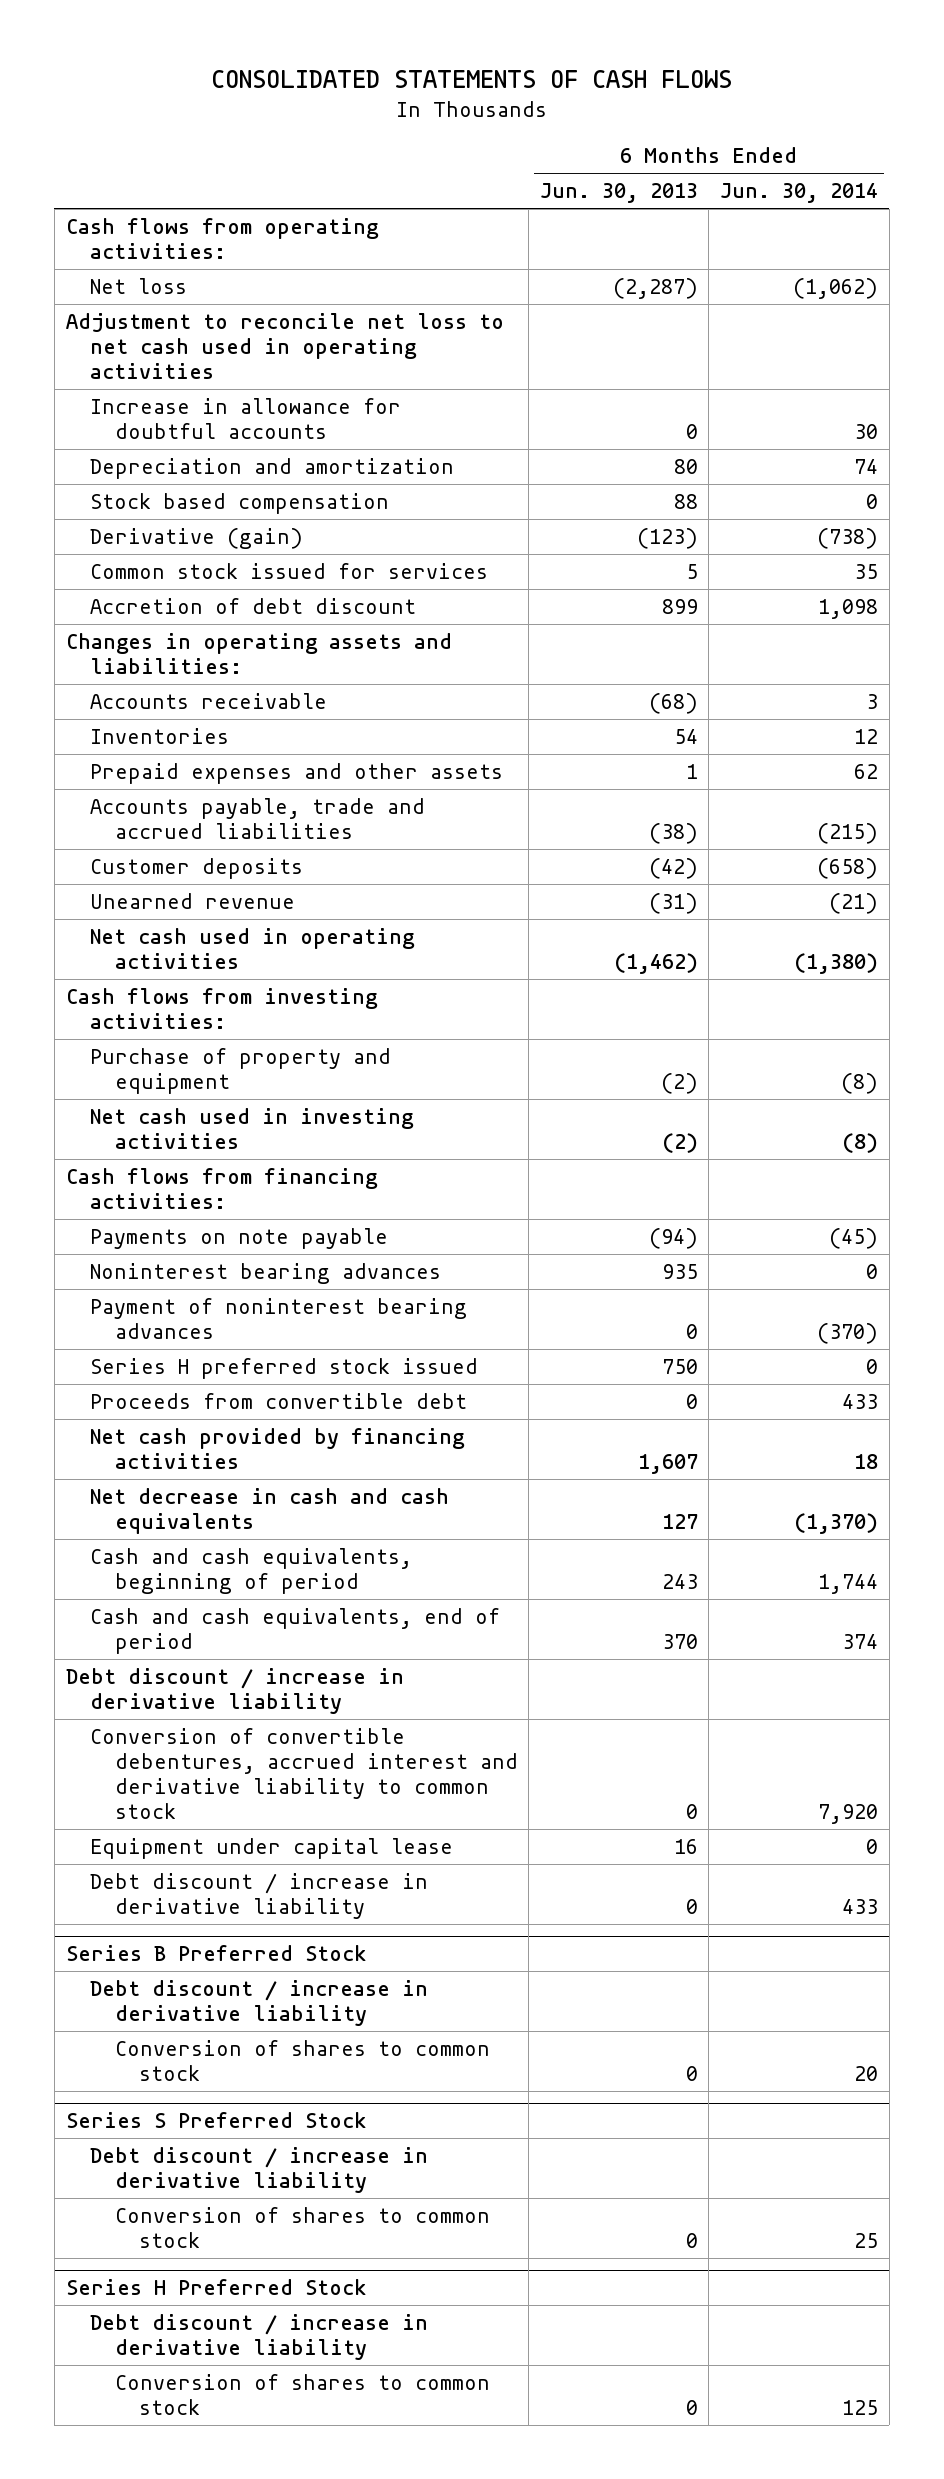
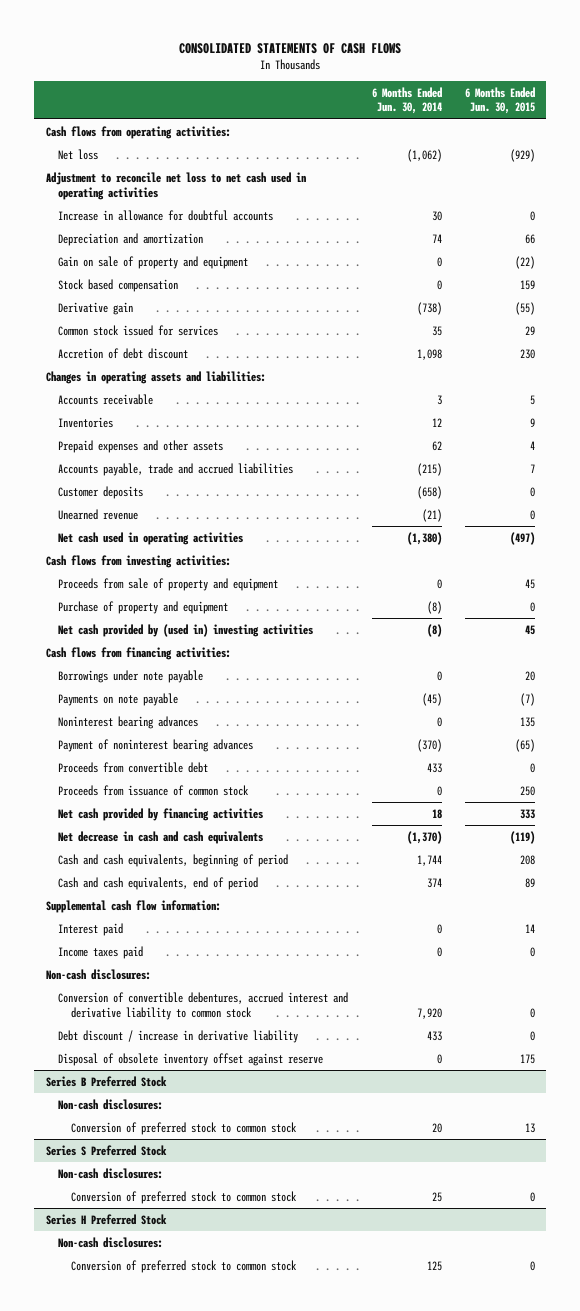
- | 6 Months Ended Jun. 30, 2013 | 6 Months Ended Jun. 30, 2014
+ | 6 Months Ended Jun. 30, 2014 | 6 Months Ended Jun. 30, 2015
+ Gain on sale of property and equipment | 0 | (22)
- Derivative (gain) | (123) | (738)
+ Derivative gain | (738) | (55)
+ Proceeds from sale of property and equipment | 0 | 45
- Net cash used in investing activities | (2) | (8)
+ Net cash provided by (used in) investing activities | (8) | 45
+ Borrowings under note payable | 0 | 20
- Series H preferred stock issued | 750 | 0
+ Proceeds from issuance of common stock | 0 | 250
- Debt discount / increase in derivative liability
+ Supplemental cash flow information:
+ Interest paid | 0 | 14
+ Income taxes paid | 0 | 0
+ Non-cash disclosures:
- Equipment under capital lease | 16 | 0
+ Disposal of obsolete inventory offset against reserve | 0 | 175
@ Series B Preferred Stock
- Debt discount / increase in derivative liability
- Conversion of shares to common stock | 0 | 20
+ Non-cash disclosures:
+ Conversion of preferred stock to common stock | 20 | 13
@ Series S Preferred Stock
- Debt discount / increase in derivative liability
- Conversion of shares to common stock | 0 | 25
+ Non-cash disclosures:
+ Conversion of preferred stock to common stock | 25 | 0
@ Series H Preferred Stock
- Debt discount / increase in derivative liability
- Conversion of shares to common stock | 0 | 125
+ Non-cash disclosures:
+ Conversion of preferred stock to common stock | 125 | 0

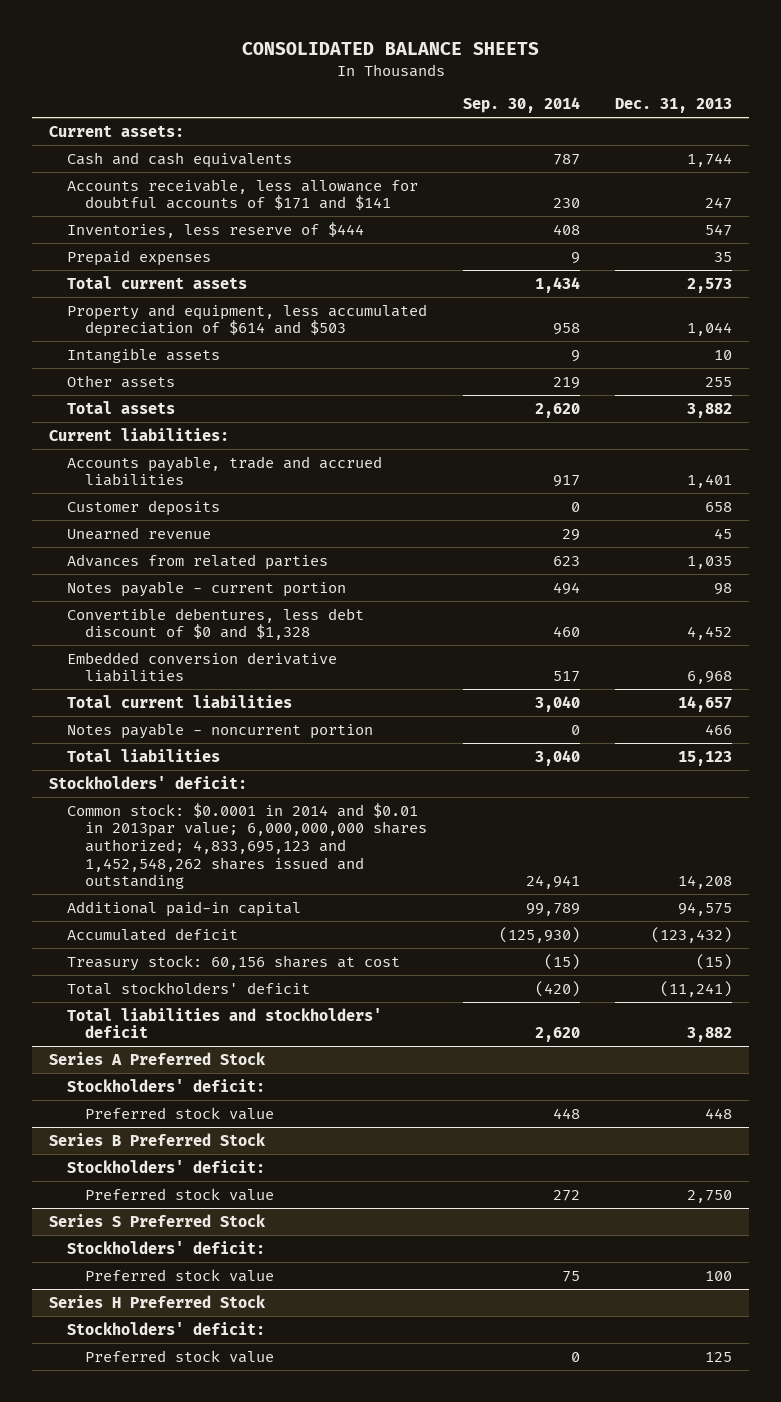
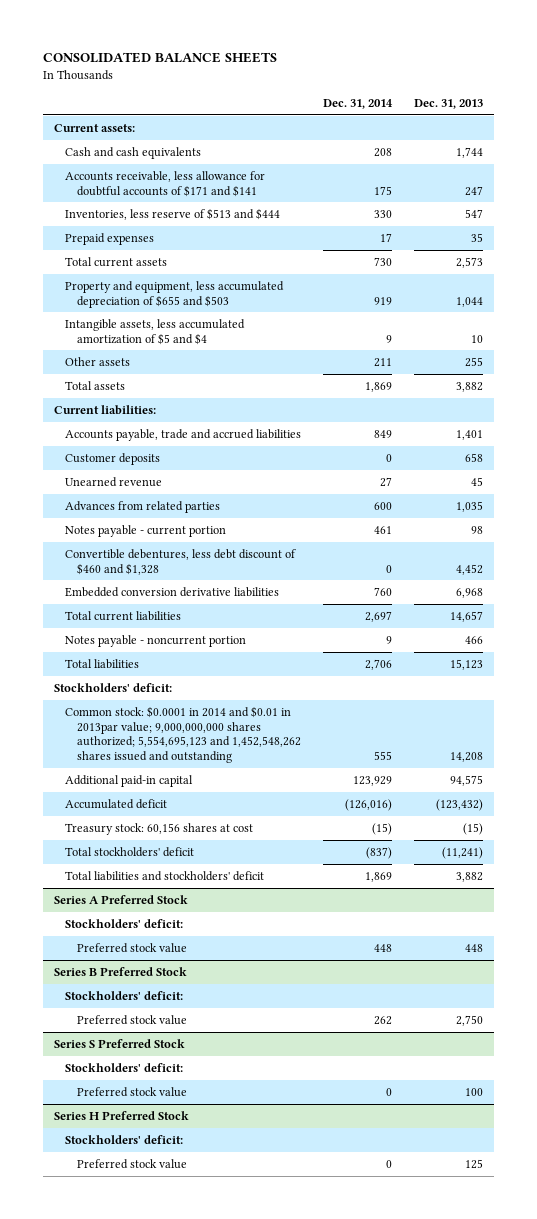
- | Sep. 30, 2014 | Dec. 31, 2013
+ | Dec. 31, 2014 | Dec. 31, 2013
- Inventories, less reserve of $444 | 408 | 547
+ Inventories, less reserve of $513 and $444 | 330 | 547
- Property and equipment, less accumulated depreciation of $614 and $503 | 958 | 1,044
- Intangible assets | 9 | 10
+ Property and equipment, less accumulated depreciation of $655 and $503 | 919 | 1,044
+ Intangible assets, less accumulated amortization of $5 and $4 | 9 | 10
- Convertible debentures, less debt discount of $0 and $1,328 | 460 | 4,452
+ Convertible debentures, less debt discount of $460 and $1,328 | 0 | 4,452
- Common stock: $0.0001 in 2014 and $0.01 in 2013par value; 6,000,000,000 shares authorized; 4,833,695,123 and 1,452,548,262 shares issued and outstanding | 24,941 | 14,208
+ Common stock: $0.0001 in 2014 and $0.01 in 2013par value; 9,000,000,000 shares authorized; 5,554,695,123 and 1,452,548,262 shares issued and outstanding | 555 | 14,208

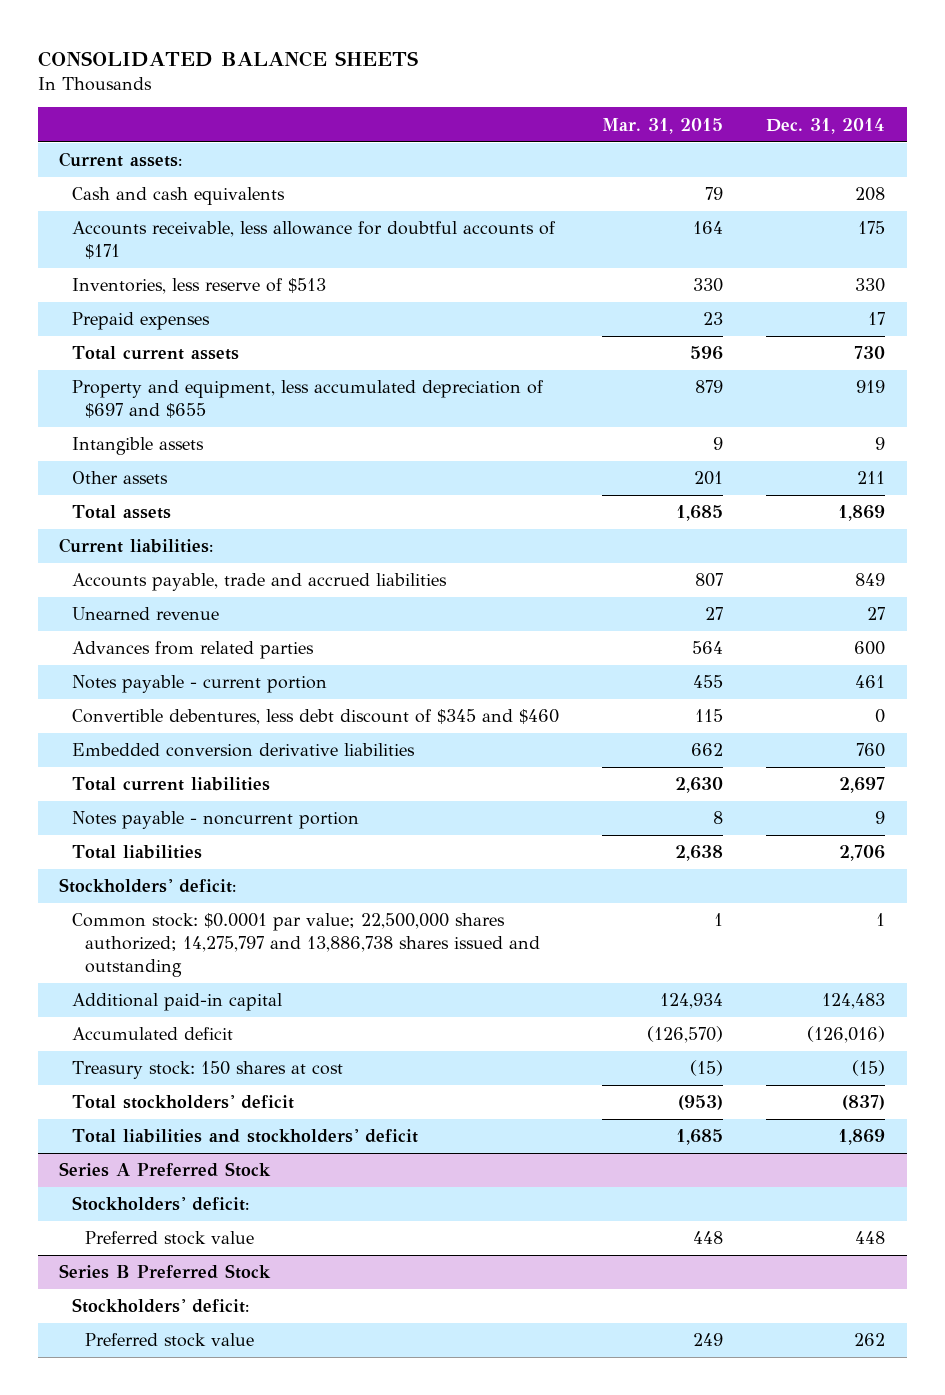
- | Dec. 31, 2014 | Dec. 31, 2013
+ | Mar. 31, 2015 | Dec. 31, 2014
- Accounts receivable, less allowance for doubtful accounts of $171 and $141 | 175 | 247
- Inventories, less reserve of $513 and $444 | 330 | 547
+ Accounts receivable, less allowance for doubtful accounts of $171 | 164 | 175
+ Inventories, less reserve of $513 | 330 | 330
- Property and equipment, less accumulated depreciation of $655 and $503 | 919 | 1,044
- Intangible assets, less accumulated amortization of $5 and $4 | 9 | 10
+ Property and equipment, less accumulated depreciation of $697 and $655 | 879 | 919
+ Intangible assets | 9 | 9
- Customer deposits | 0 | 658
- Convertible debentures, less debt discount of $460 and $1,328 | 0 | 4,452
+ Convertible debentures, less debt discount of $345 and $460 | 115 | 0
- Common stock: $0.0001 in 2014 and $0.01 in 2013par value; 9,000,000,000 shares authorized; 5,554,695,123 and 1,452,548,262 shares issued and outstanding | 555 | 14,208
- Additional paid-in capital | 123,929 | 94,575
+ Common stock: $0.0001 par value; 22,500,000 shares authorized; 14,275,797 and 13,886,738 shares issued and outstanding | 1 | 1
+ Additional paid-in capital | 124,934 | 124,483
- Treasury stock: 60,156 shares at cost | (15) | (15)
+ Treasury stock: 150 shares at cost | (15) | (15)
- Series S Preferred Stock
- Stockholders' deficit:
- Preferred stock value | 0 | 100
- Series H Preferred Stock
- Stockholders' deficit:
- Preferred stock value | 0 | 125

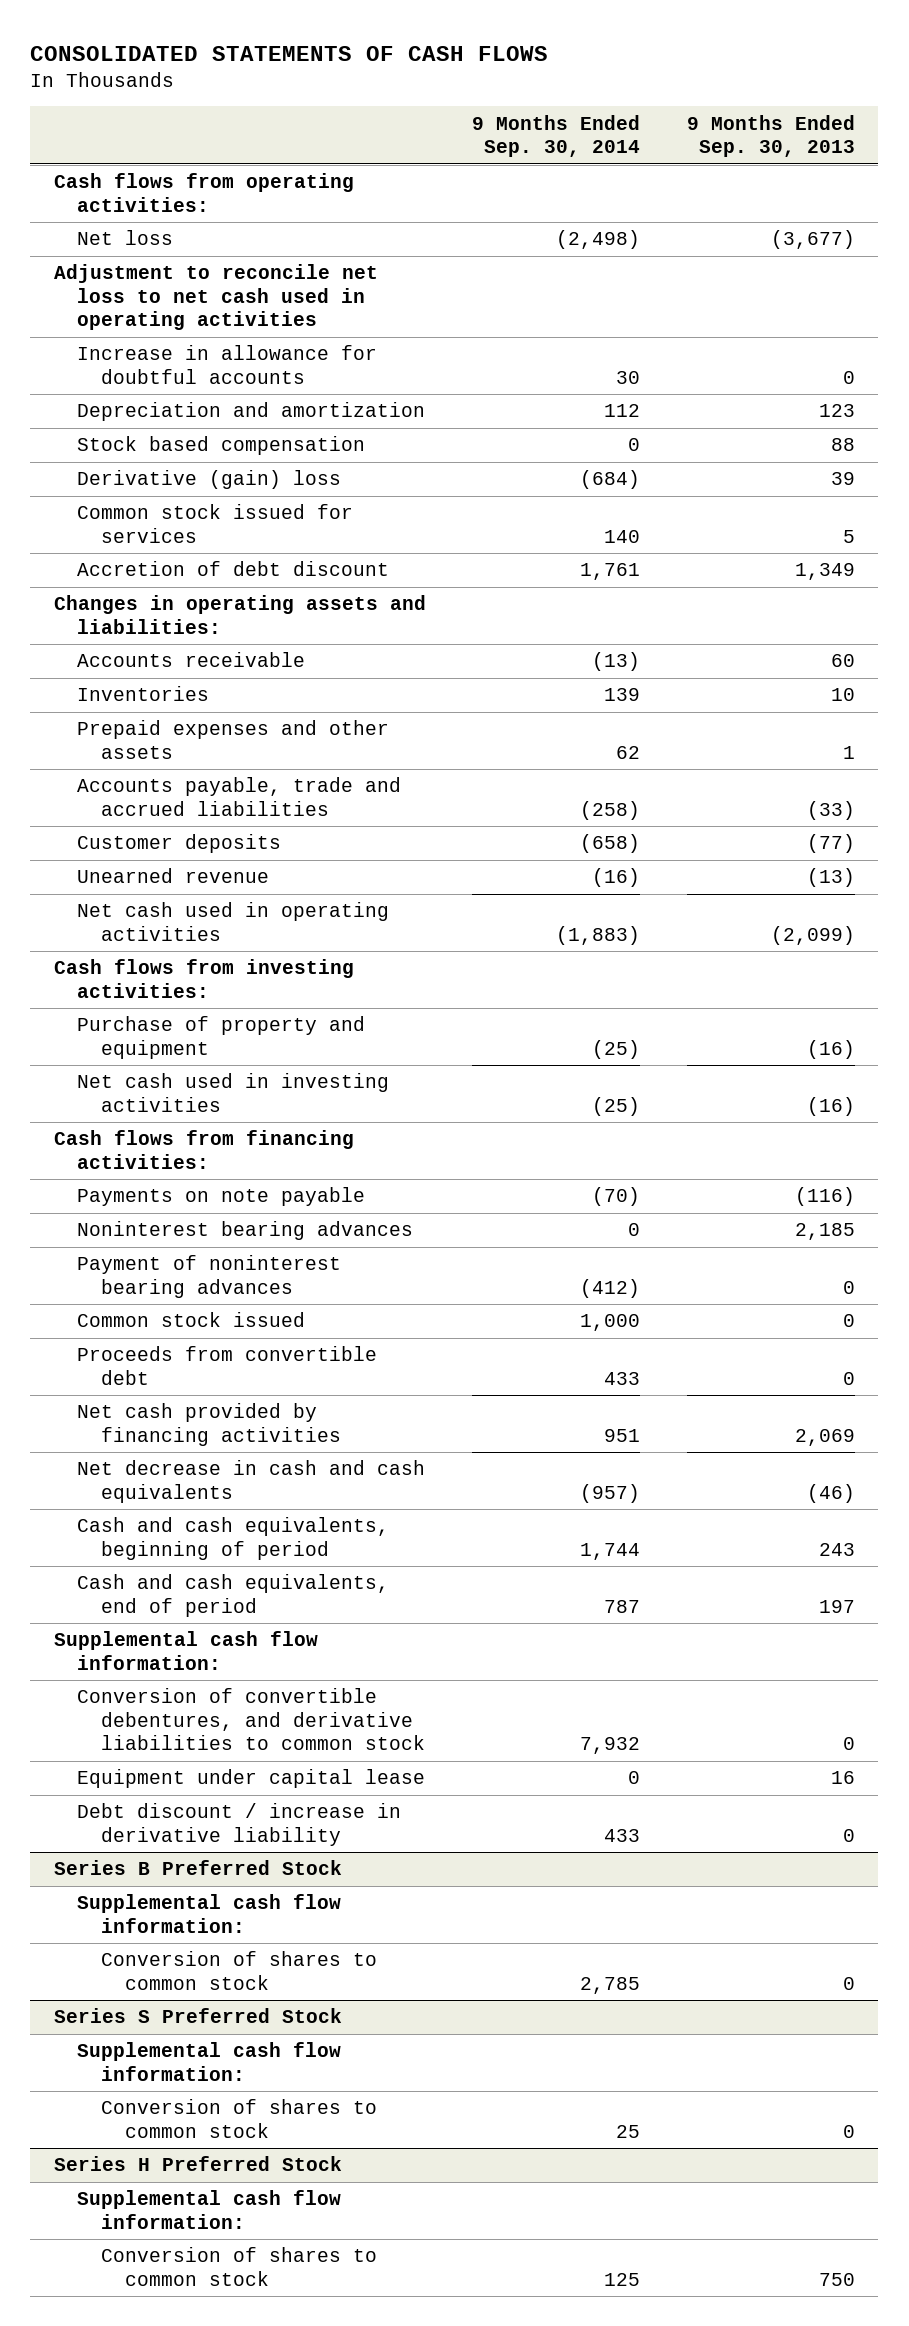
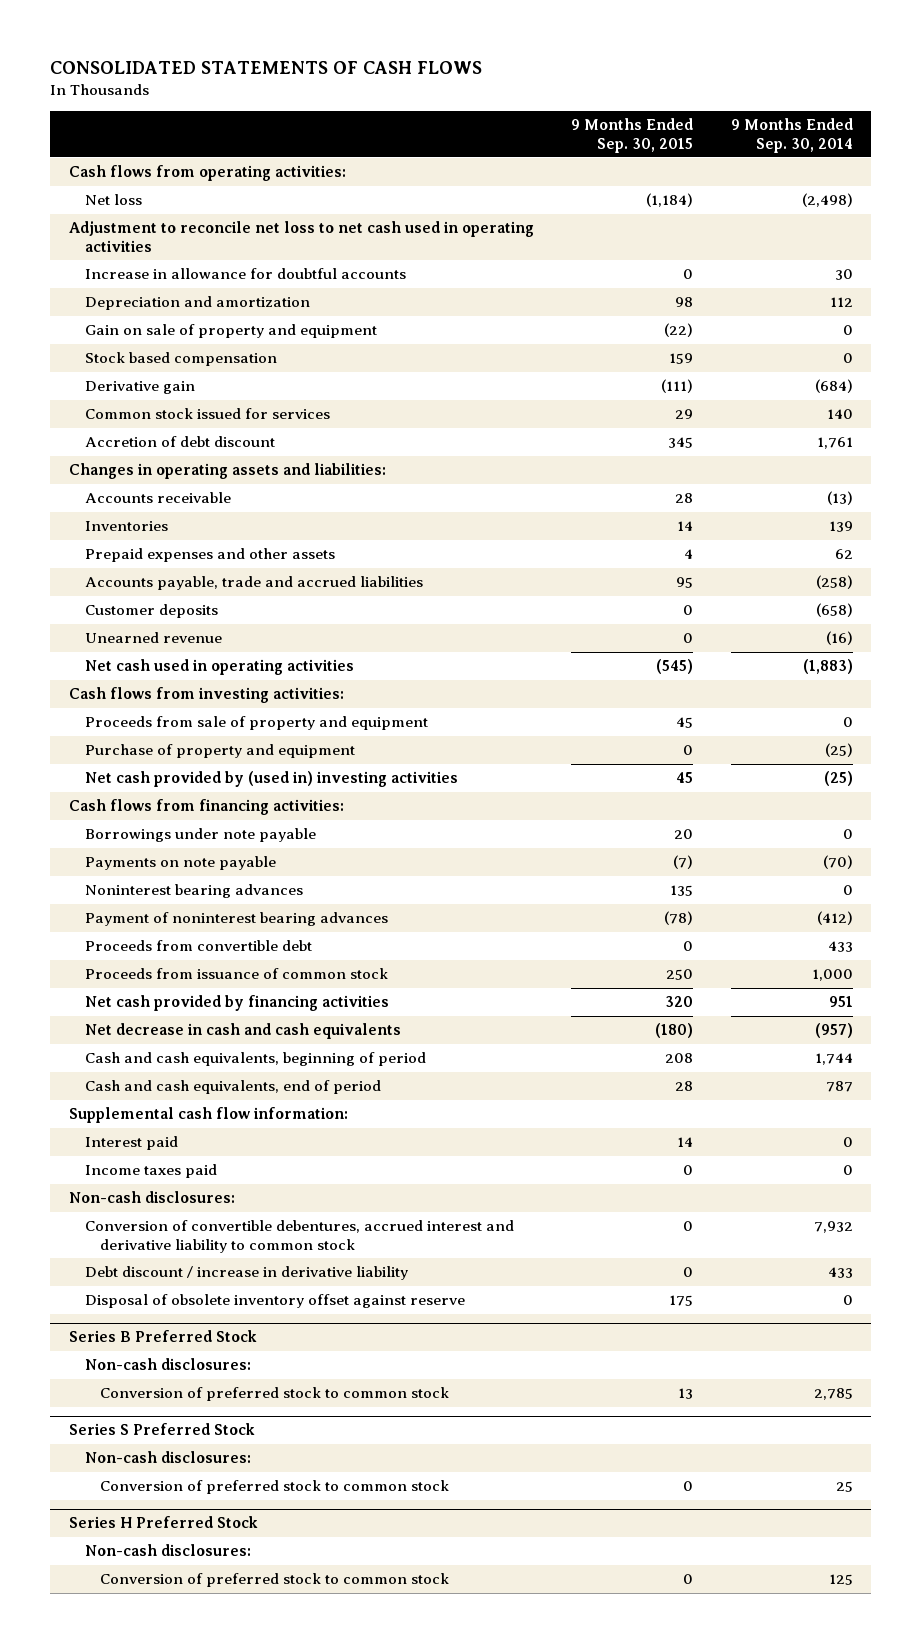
- | 9 Months Ended Sep. 30, 2014 | 9 Months Ended Sep. 30, 2013
+ | 9 Months Ended Sep. 30, 2015 | 9 Months Ended Sep. 30, 2014
+ Gain on sale of property and equipment | (22) | 0
- Derivative (gain) loss | (684) | 39
+ Derivative gain | (111) | (684)
+ Proceeds from sale of property and equipment | 45 | 0
- Net cash used in investing activities | (25) | (16)
+ Net cash provided by (used in) investing activities | 45 | (25)
+ Borrowings under note payable | 20 | 0
- Common stock issued | 1,000 | 0
+ Proceeds from issuance of common stock | 250 | 1,000
- Conversion of convertible debentures, and derivative liabilities to common stock | 7,932 | 0
- Equipment under capital lease | 0 | 16
+ Interest paid | 14 | 0
+ Income taxes paid | 0 | 0
+ Non-cash disclosures:
+ Conversion of convertible debentures, accrued interest and derivative liability to common stock | 0 | 7,932
+ Disposal of obsolete inventory offset against reserve | 175 | 0
@ Series B Preferred Stock
- Supplemental cash flow information:
- Conversion of shares to common stock | 2,785 | 0
+ Non-cash disclosures:
+ Conversion of preferred stock to common stock | 13 | 2,785
@ Series S Preferred Stock
- Supplemental cash flow information:
- Conversion of shares to common stock | 25 | 0
+ Non-cash disclosures:
+ Conversion of preferred stock to common stock | 0 | 25
@ Series H Preferred Stock
- Supplemental cash flow information:
- Conversion of shares to common stock | 125 | 750
+ Non-cash disclosures:
+ Conversion of preferred stock to common stock | 0 | 125

